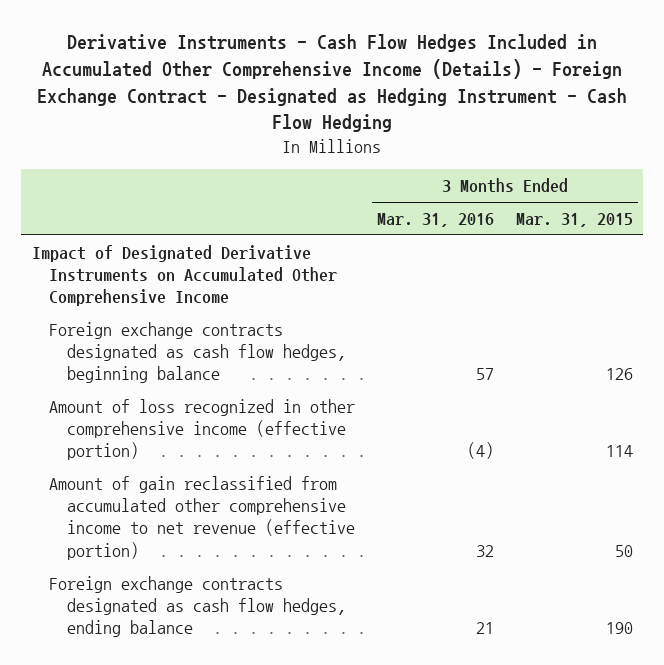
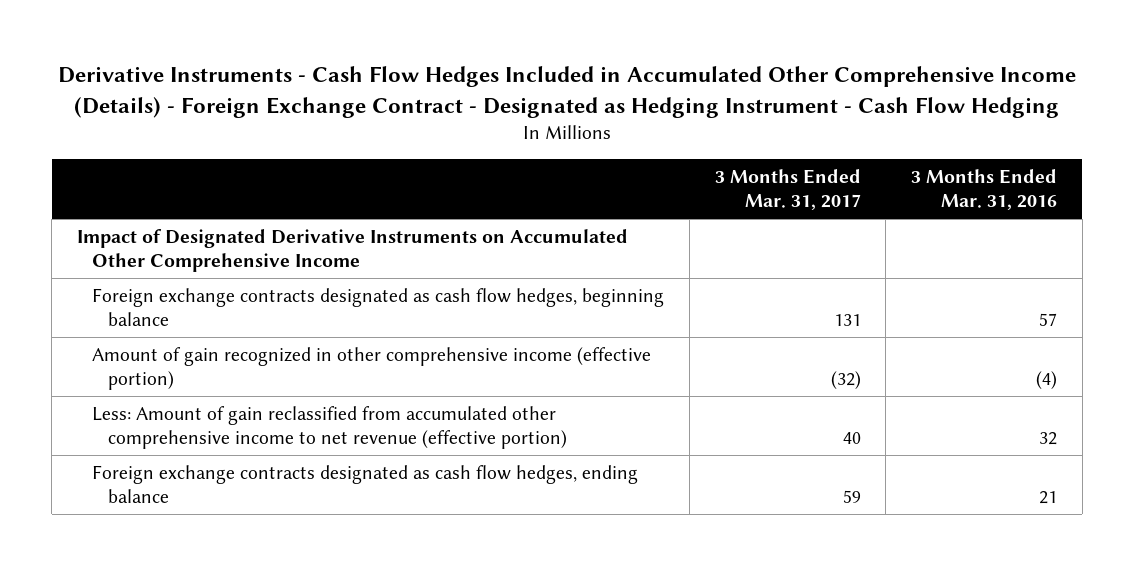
- | 3 Months Ended Mar. 31, 2016 | 3 Months Ended Mar. 31, 2015
+ | 3 Months Ended Mar. 31, 2017 | 3 Months Ended Mar. 31, 2016
- Amount of loss recognized in other comprehensive income (effective portion) | (4) | 114
- Amount of gain reclassified from accumulated other comprehensive income to net revenue (effective portion) | 32 | 50
+ Amount of gain recognized in other comprehensive income (effective portion) | (32) | (4)
+ Less: Amount of gain reclassified from accumulated other comprehensive income to net revenue (effective portion) | 40 | 32

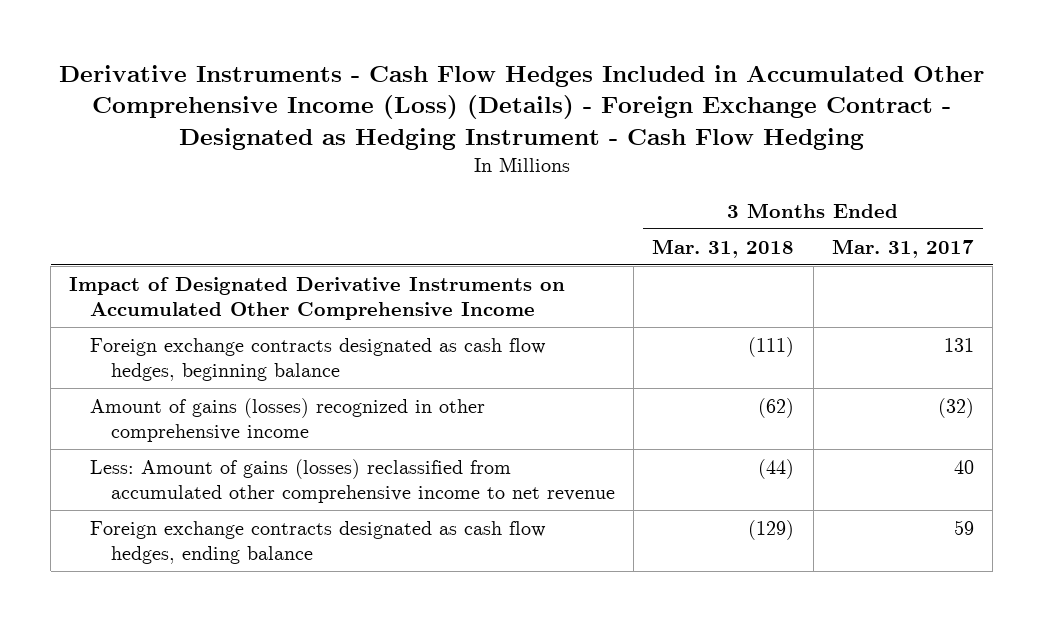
- Derivative Instruments - Cash Flow Hedges Included in Accumulated Other Comprehensive Income (Details) - Foreign Exchange Contract - Designated as Hedging Instrument - Cash Flow Hedging
+ Derivative Instruments - Cash Flow Hedges Included in Accumulated Other Comprehensive Income (Loss) (Details) - Foreign Exchange Contract - Designated as Hedging Instrument - Cash Flow Hedging
- | 3 Months Ended Mar. 31, 2017 | 3 Months Ended Mar. 31, 2016
+ | 3 Months Ended Mar. 31, 2018 | 3 Months Ended Mar. 31, 2017
- Amount of gain recognized in other comprehensive income (effective portion) | (32) | (4)
- Less: Amount of gain reclassified from accumulated other comprehensive income to net revenue (effective portion) | 40 | 32
+ Amount of gains (losses) recognized in other comprehensive income | (62) | (32)
+ Less: Amount of gains (losses) reclassified from accumulated other comprehensive income to net revenue | (44) | 40

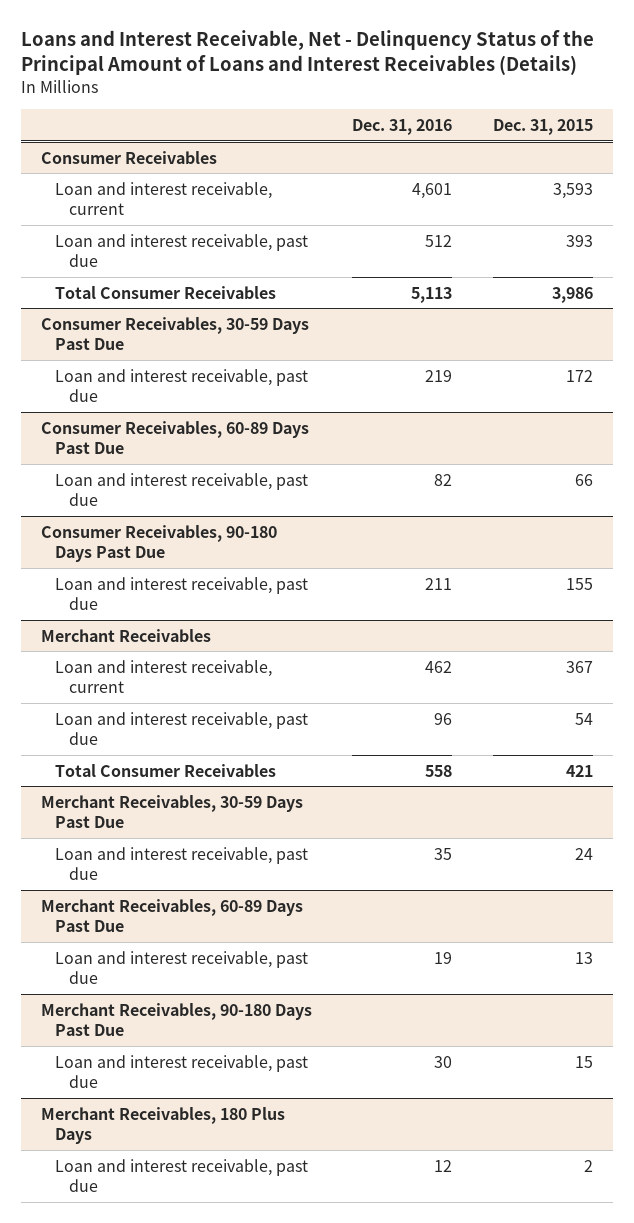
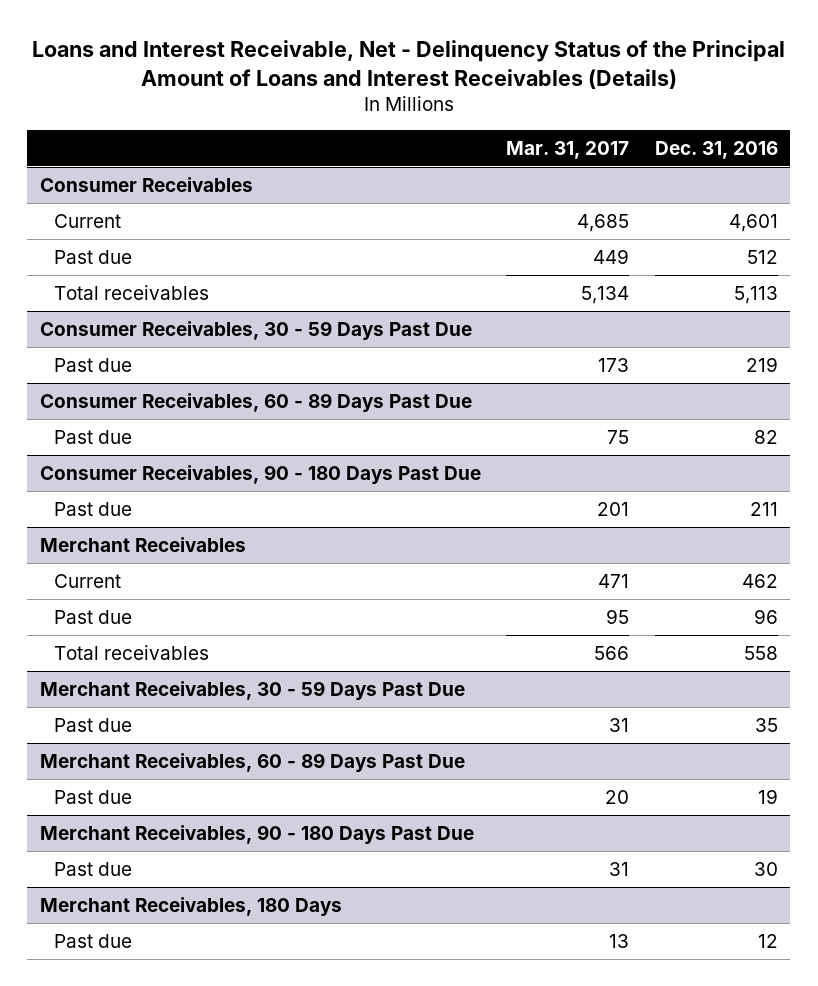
- | Dec. 31, 2016 | Dec. 31, 2015
+ | Mar. 31, 2017 | Dec. 31, 2016
@ Consumer Receivables
- Loan and interest receivable, current | 4,601 | 3,593
- Loan and interest receivable, past due | 512 | 393
- Total Consumer Receivables | 5,113 | 3,986
- Consumer Receivables, 30-59 Days Past Due
- Loan and interest receivable, past due | 219 | 172
- Consumer Receivables, 60-89 Days Past Due
- Loan and interest receivable, past due | 82 | 66
- Consumer Receivables, 90-180 Days Past Due
- Loan and interest receivable, past due | 211 | 155
@ Consumer Receivables
+ Current | 4,685 | 4,601
+ Past due | 449 | 512
+ Total receivables | 5,134 | 5,113
+ Consumer Receivables, 30 - 59 Days Past Due
+ Past due | 173 | 219
+ Consumer Receivables, 60 - 89 Days Past Due
+ Past due | 75 | 82
+ Consumer Receivables, 90 - 180 Days Past Due
+ Past due | 201 | 211
@ Merchant Receivables
- Loan and interest receivable, current | 462 | 367
- Loan and interest receivable, past due | 96 | 54
- Total Consumer Receivables | 558 | 421
- Merchant Receivables, 30-59 Days Past Due
- Loan and interest receivable, past due | 35 | 24
- Merchant Receivables, 60-89 Days Past Due
- Loan and interest receivable, past due | 19 | 13
- Merchant Receivables, 90-180 Days Past Due
- Loan and interest receivable, past due | 30 | 15
- Merchant Receivables, 180 Plus Days
- Loan and interest receivable, past due | 12 | 2
@ Merchant Receivables
+ Current | 471 | 462
+ Past due | 95 | 96
+ Total receivables | 566 | 558
+ Merchant Receivables, 30 - 59 Days Past Due
+ Past due | 31 | 35
+ Merchant Receivables, 60 - 89 Days Past Due
+ Past due | 20 | 19
+ Merchant Receivables, 90 - 180 Days Past Due
+ Past due | 31 | 30
+ Merchant Receivables, 180 Days
+ Past due | 13 | 12

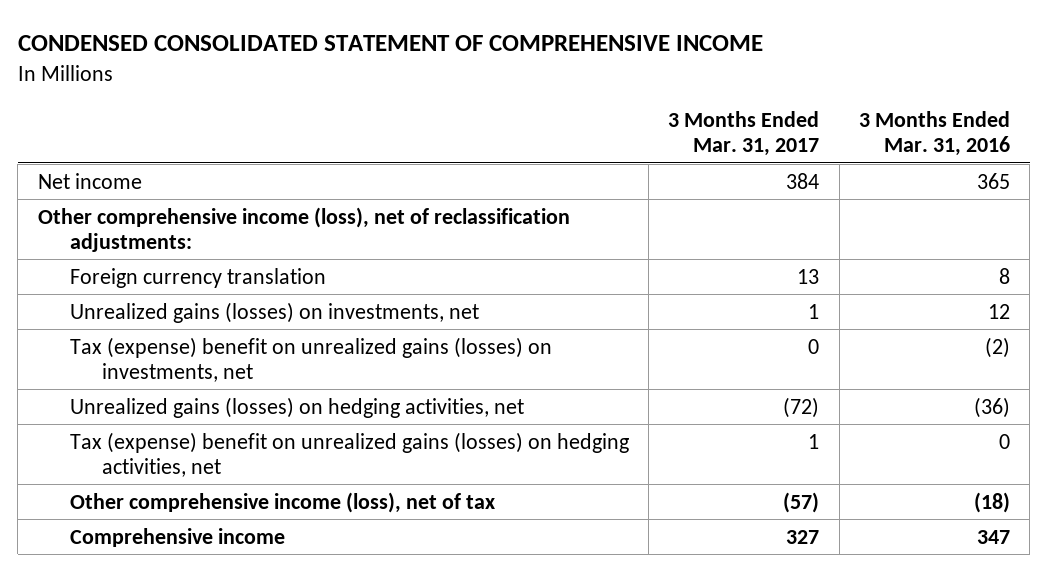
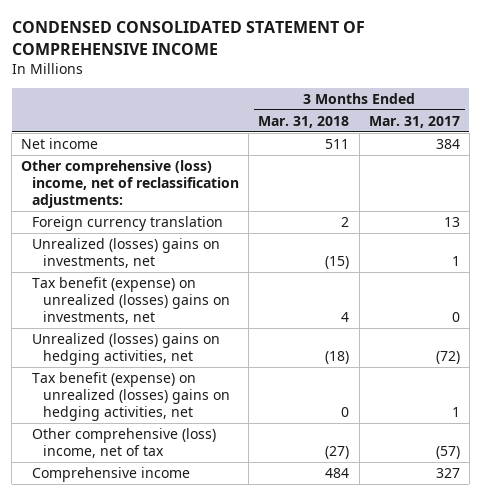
- | 3 Months Ended Mar. 31, 2017 | 3 Months Ended Mar. 31, 2016
+ | 3 Months Ended Mar. 31, 2018 | 3 Months Ended Mar. 31, 2017
- Other comprehensive income (loss), net of reclassification adjustments:
+ Other comprehensive (loss) income, net of reclassification adjustments:
- Unrealized gains (losses) on investments, net | 1 | 12
- Tax (expense) benefit on unrealized gains (losses) on investments, net | 0 | (2)
- Unrealized gains (losses) on hedging activities, net | (72) | (36)
- Tax (expense) benefit on unrealized gains (losses) on hedging activities, net | 1 | 0
- Other comprehensive income (loss), net of tax | (57) | (18)
+ Unrealized (losses) gains on investments, net | (15) | 1
+ Tax benefit (expense) on unrealized (losses) gains on investments, net | 4 | 0
+ Unrealized (losses) gains on hedging activities, net | (18) | (72)
+ Tax benefit (expense) on unrealized (losses) gains on hedging activities, net | 0 | 1
+ Other comprehensive (loss) income, net of tax | (27) | (57)

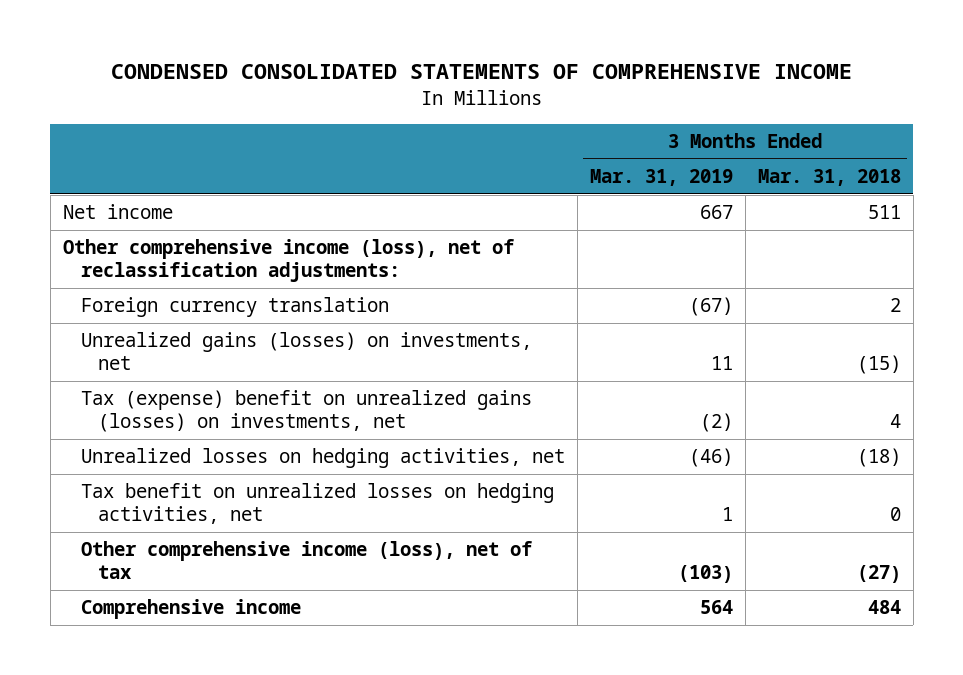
- CONDENSED CONSOLIDATED STATEMENT OF COMPREHENSIVE INCOME
+ CONDENSED CONSOLIDATED STATEMENTS OF COMPREHENSIVE INCOME
- | 3 Months Ended Mar. 31, 2018 | 3 Months Ended Mar. 31, 2017
+ | 3 Months Ended Mar. 31, 2019 | 3 Months Ended Mar. 31, 2018
- Other comprehensive (loss) income, net of reclassification adjustments:
+ Other comprehensive income (loss), net of reclassification adjustments:
- Unrealized (losses) gains on investments, net | (15) | 1
- Tax benefit (expense) on unrealized (losses) gains on investments, net | 4 | 0
- Unrealized (losses) gains on hedging activities, net | (18) | (72)
- Tax benefit (expense) on unrealized (losses) gains on hedging activities, net | 0 | 1
- Other comprehensive (loss) income, net of tax | (27) | (57)
+ Unrealized gains (losses) on investments, net | 11 | (15)
+ Tax (expense) benefit on unrealized gains (losses) on investments, net | (2) | 4
+ Unrealized losses on hedging activities, net | (46) | (18)
+ Tax benefit on unrealized losses on hedging activities, net | 1 | 0
+ Other comprehensive income (loss), net of tax | (103) | (27)

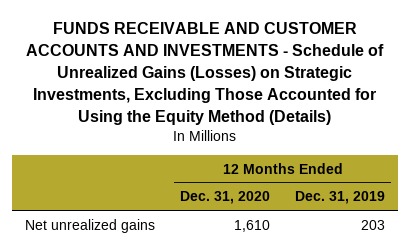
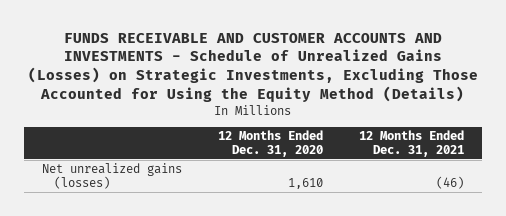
- | 12 Months Ended Dec. 31, 2020 | 12 Months Ended Dec. 31, 2019
+ | 12 Months Ended Dec. 31, 2020 | 12 Months Ended Dec. 31, 2021
- Net unrealized gains | 1,610 | 203
+ Net unrealized gains (losses) | 1,610 | (46)

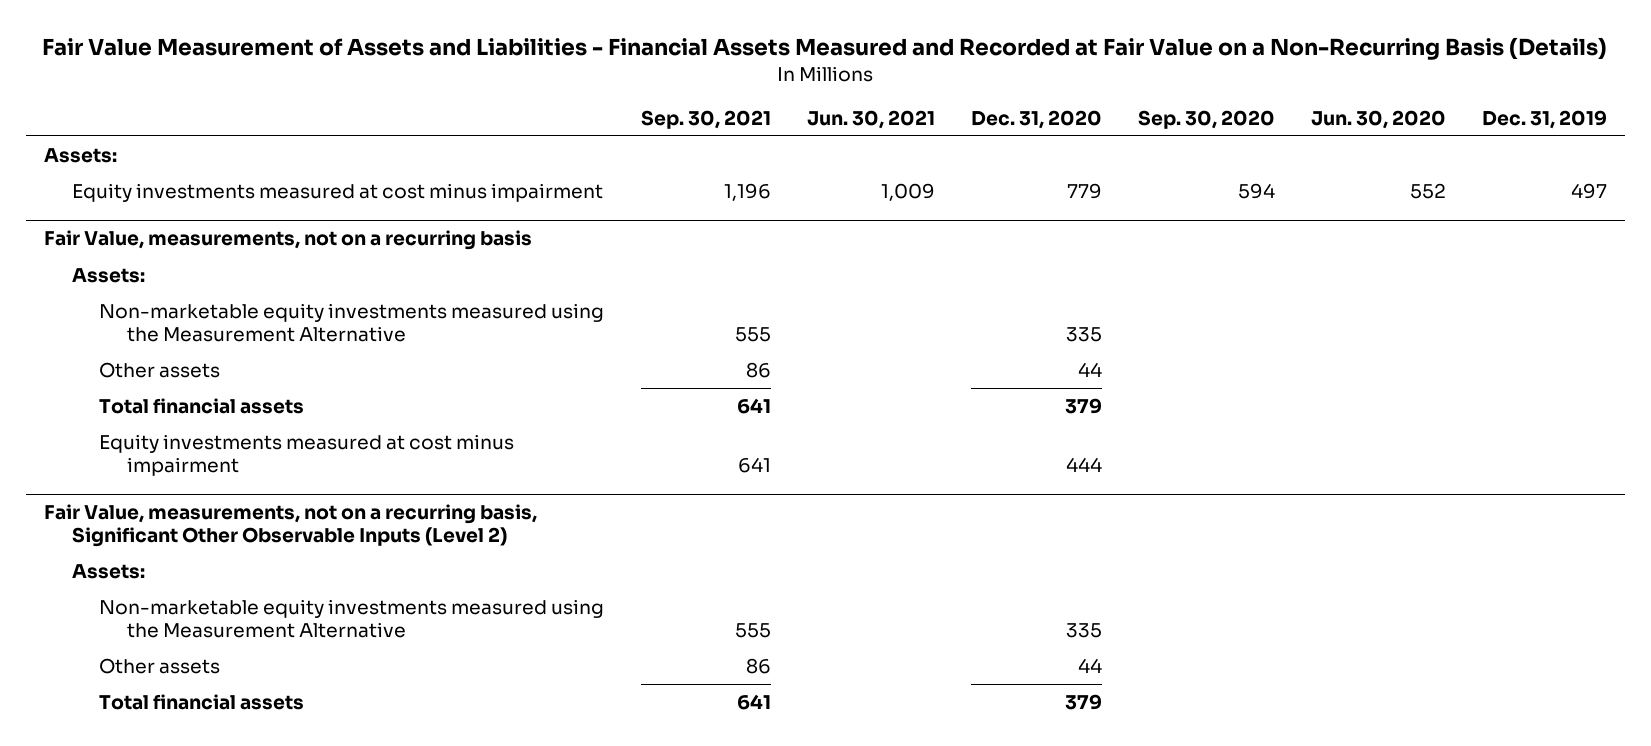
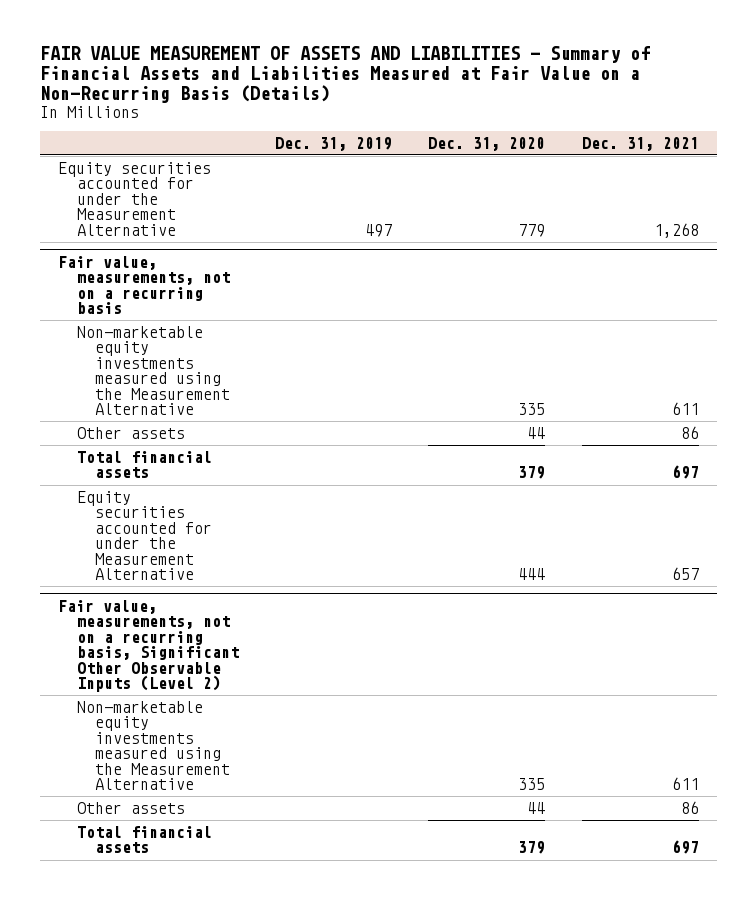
- Fair Value Measurement of Assets and Liabilities - Financial Assets Measured and Recorded at Fair Value on a Non-Recurring Basis (Details)
+ FAIR VALUE MEASUREMENT OF ASSETS AND LIABILITIES - Summary of Financial Assets and Liabilities Measured at Fair Value on a Non-Recurring Basis (Details)
- | Sep. 30, 2021 | Jun. 30, 2021 | Dec. 31, 2020 | Sep. 30, 2020 | Jun. 30, 2020 | Dec. 31, 2019
+ | Dec. 31, 2019 | Dec. 31, 2020 | Dec. 31, 2021
- Assets:
- Equity investments measured at cost minus impairment | 1,196 | 1,009 | 779 | 594 | 552 | 497
- Fair Value, measurements, not on a recurring basis
- Assets:
+ Equity securities accounted for under the Measurement Alternative | 497 | 779 | 1,268
+ Fair value, measurements, not on a recurring basis
- Equity investments measured at cost minus impairment | 641 | | 444 | | |
- Fair Value, measurements, not on a recurring basis, Significant Other Observable Inputs (Level 2)
- Assets:
+ Equity securities accounted for under the Measurement Alternative | | 444 | 657
+ Fair value, measurements, not on a recurring basis, Significant Other Observable Inputs (Level 2)

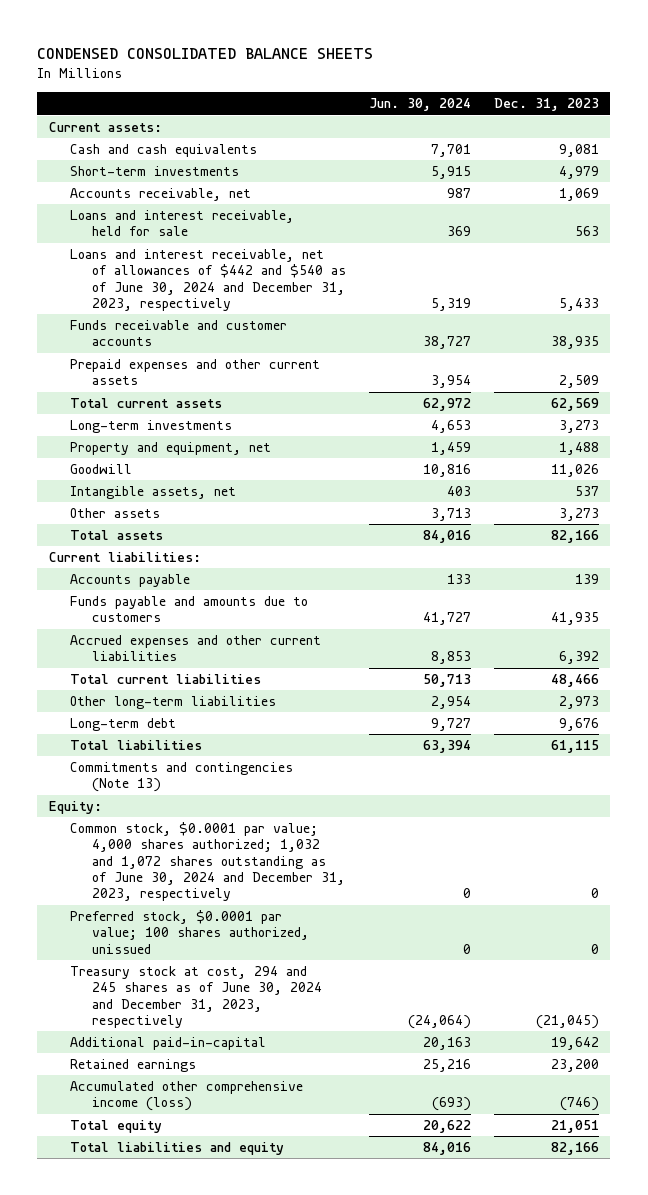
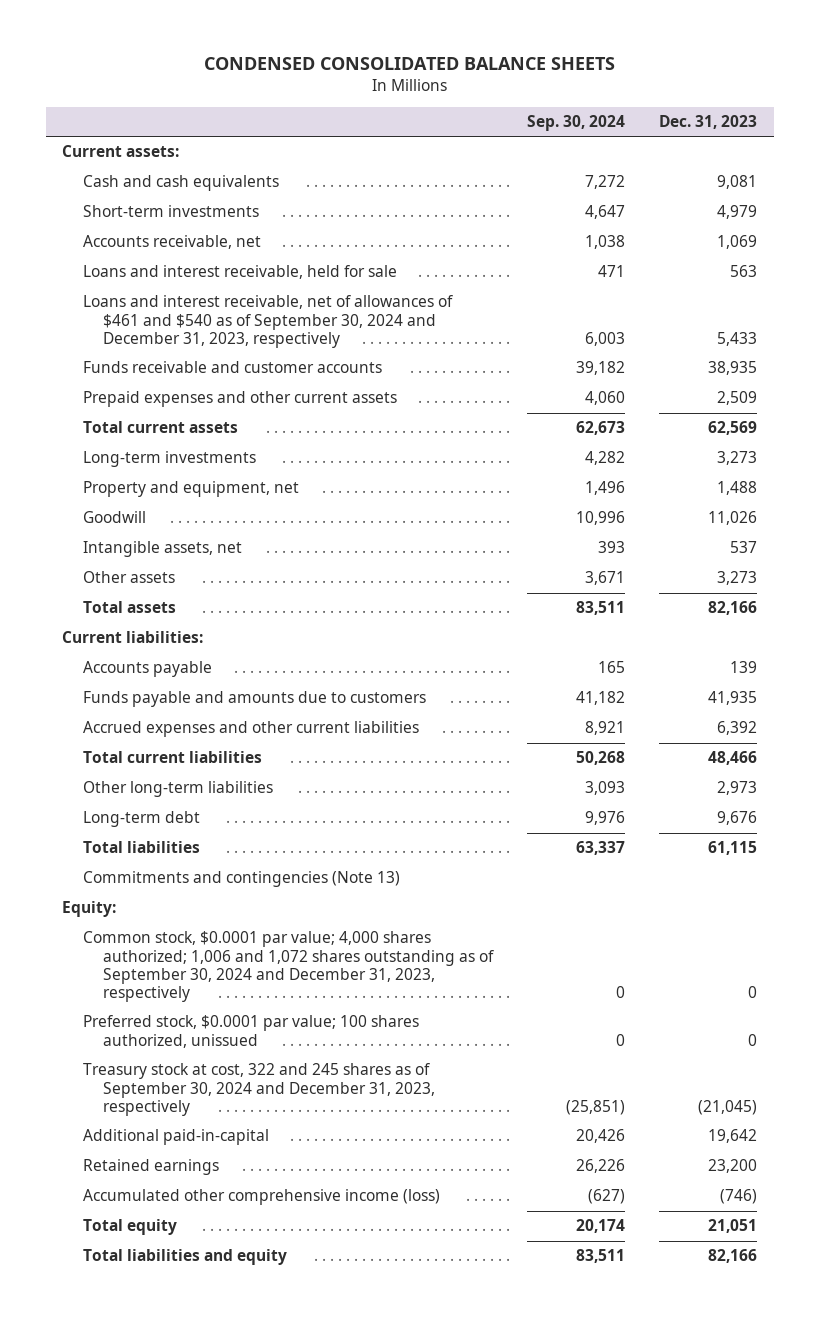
- | Jun. 30, 2024 | Dec. 31, 2023
+ | Sep. 30, 2024 | Dec. 31, 2023
- Loans and interest receivable, net of allowances of $442 and $540 as of June 30, 2024 and December 31, 2023, respectively | 5,319 | 5,433
+ Loans and interest receivable, net of allowances of $461 and $540 as of September 30, 2024 and December 31, 2023, respectively | 6,003 | 5,433
- Common stock, $0.0001 par value; 4,000 shares authorized; 1,032 and 1,072 shares outstanding as of June 30, 2024 and December 31, 2023, respectively | 0 | 0
+ Common stock, $0.0001 par value; 4,000 shares authorized; 1,006 and 1,072 shares outstanding as of September 30, 2024 and December 31, 2023, respectively | 0 | 0
- Treasury stock at cost, 294 and 245 shares as of June 30, 2024 and December 31, 2023, respectively | (24,064) | (21,045)
+ Treasury stock at cost, 322 and 245 shares as of September 30, 2024 and December 31, 2023, respectively | (25,851) | (21,045)

